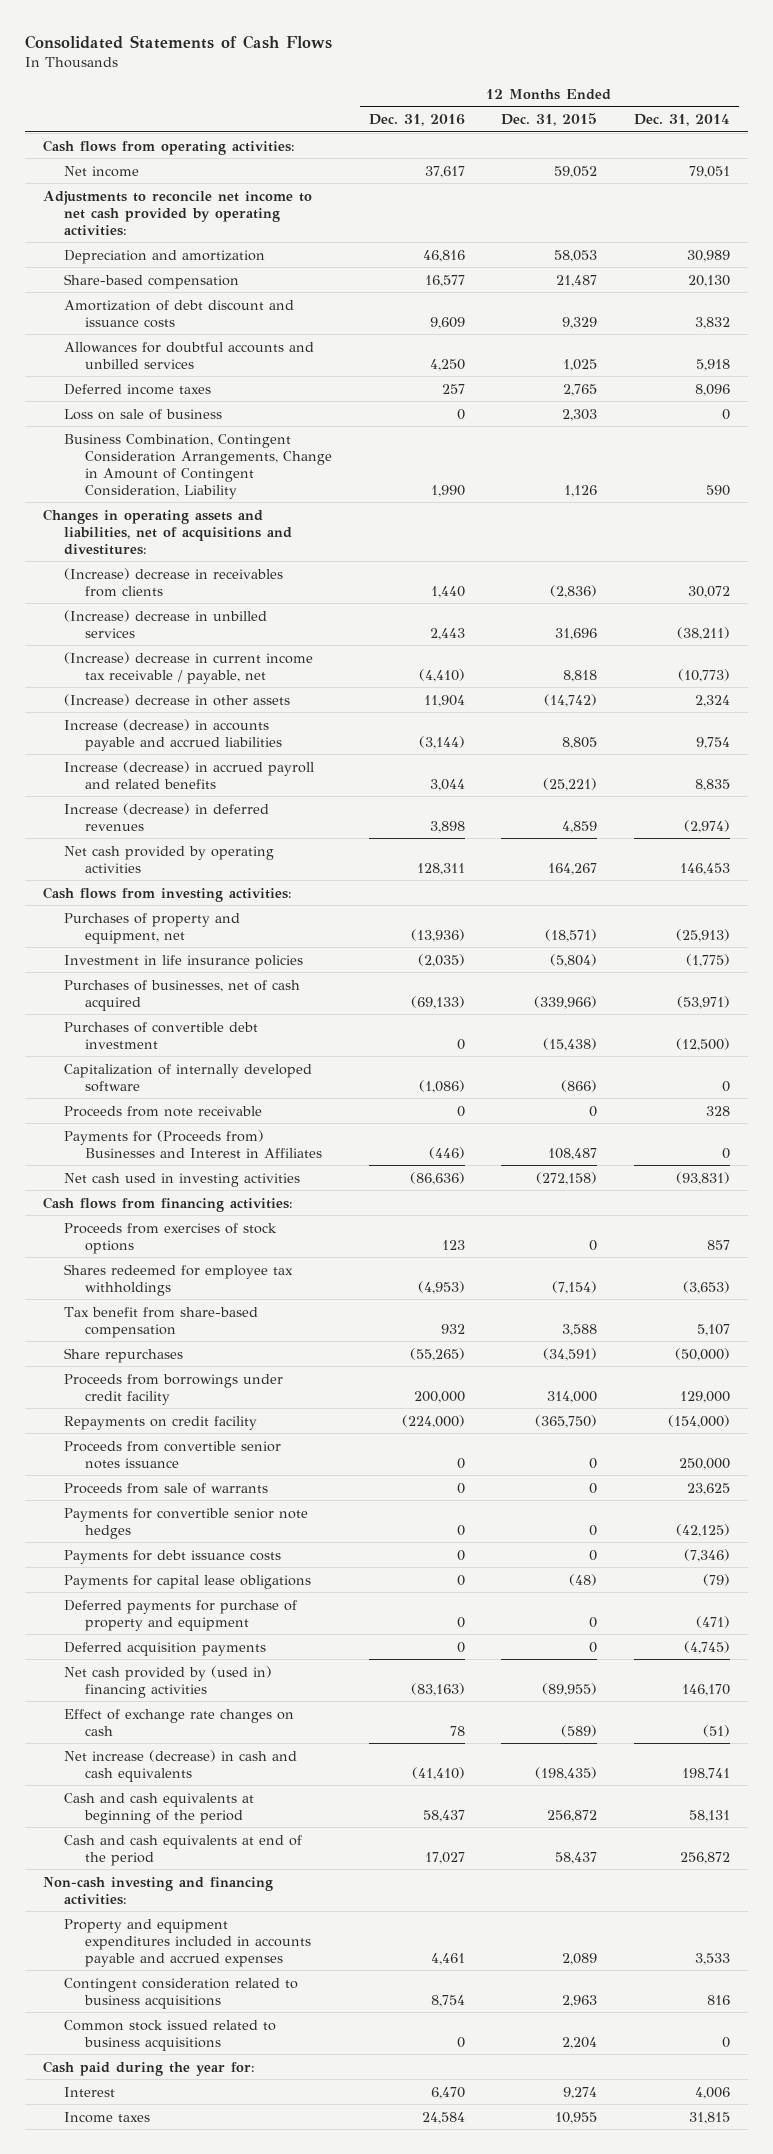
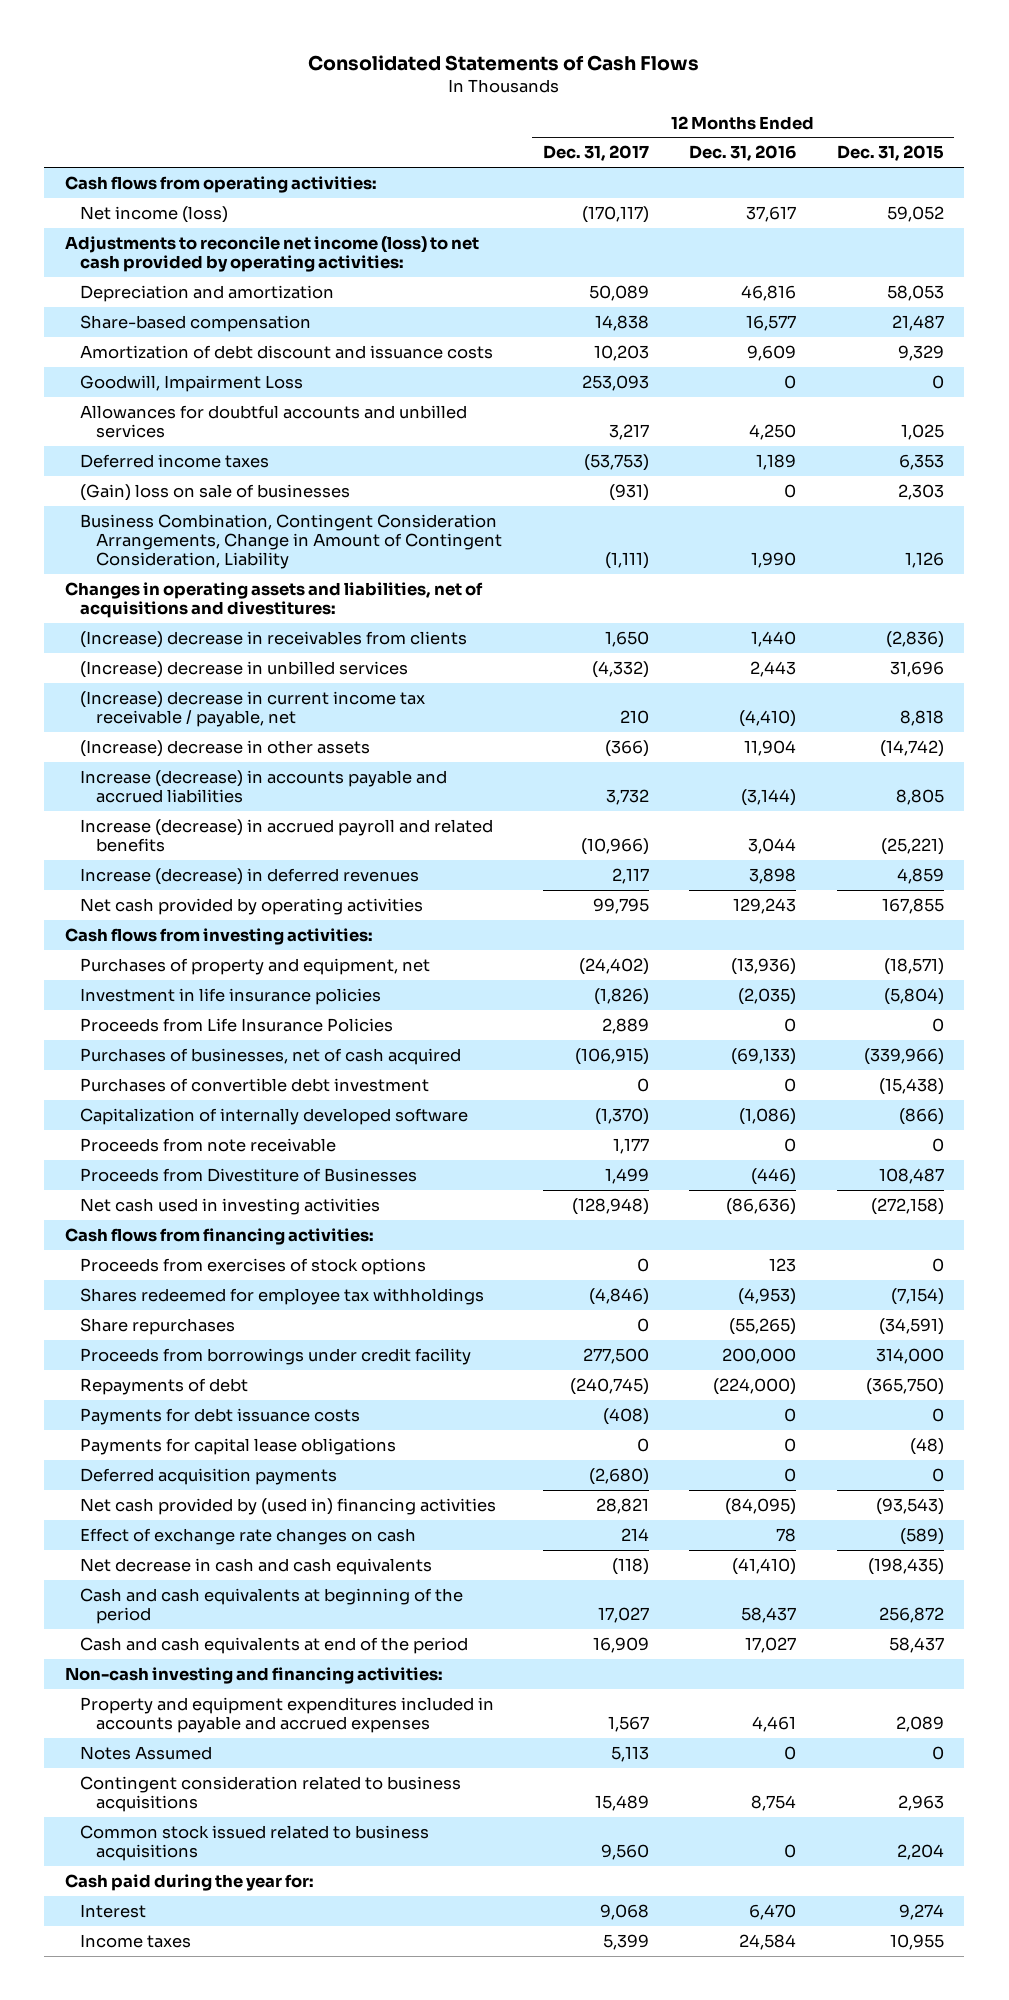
- | 12 Months Ended Dec. 31, 2016 | 12 Months Ended Dec. 31, 2015 | 12 Months Ended Dec. 31, 2014
+ | 12 Months Ended Dec. 31, 2017 | 12 Months Ended Dec. 31, 2016 | 12 Months Ended Dec. 31, 2015
- Net income | 37,617 | 59,052 | 79,051
- Adjustments to reconcile net income to net cash provided by operating activities:
+ Net income (loss) | (170,117) | 37,617 | 59,052
+ Adjustments to reconcile net income (loss) to net cash provided by operating activities:
+ Goodwill, Impairment Loss | 253,093 | 0 | 0
- Deferred income taxes | 257 | 2,765 | 8,096
- Loss on sale of business | 0 | 2,303 | 0
+ Deferred income taxes | (53,753) | 1,189 | 6,353
+ (Gain) loss on sale of businesses | (931) | 0 | 2,303
- Net cash provided by operating activities | 128,311 | 164,267 | 146,453
+ Net cash provided by operating activities | 99,795 | 129,243 | 167,855
+ Proceeds from Life Insurance Policies | 2,889 | 0 | 0
- Payments for (Proceeds from) Businesses and Interest in Affiliates | (446) | 108,487 | 0
+ Proceeds from Divestiture of Businesses | 1,499 | (446) | 108,487
- Tax benefit from share-based compensation | 932 | 3,588 | 5,107
- Repayments on credit facility | (224,000) | (365,750) | (154,000)
- Proceeds from convertible senior notes issuance | 0 | 0 | 250,000
- Proceeds from sale of warrants | 0 | 0 | 23,625
- Payments for convertible senior note hedges | 0 | 0 | (42,125)
+ Repayments of debt | (240,745) | (224,000) | (365,750)
- Deferred payments for purchase of property and equipment | 0 | 0 | (471)
- Net cash provided by (used in) financing activities | (83,163) | (89,955) | 146,170
+ Net cash provided by (used in) financing activities | 28,821 | (84,095) | (93,543)
- Net increase (decrease) in cash and cash equivalents | (41,410) | (198,435) | 198,741
+ Net decrease in cash and cash equivalents | (118) | (41,410) | (198,435)
+ Notes Assumed | 5,113 | 0 | 0

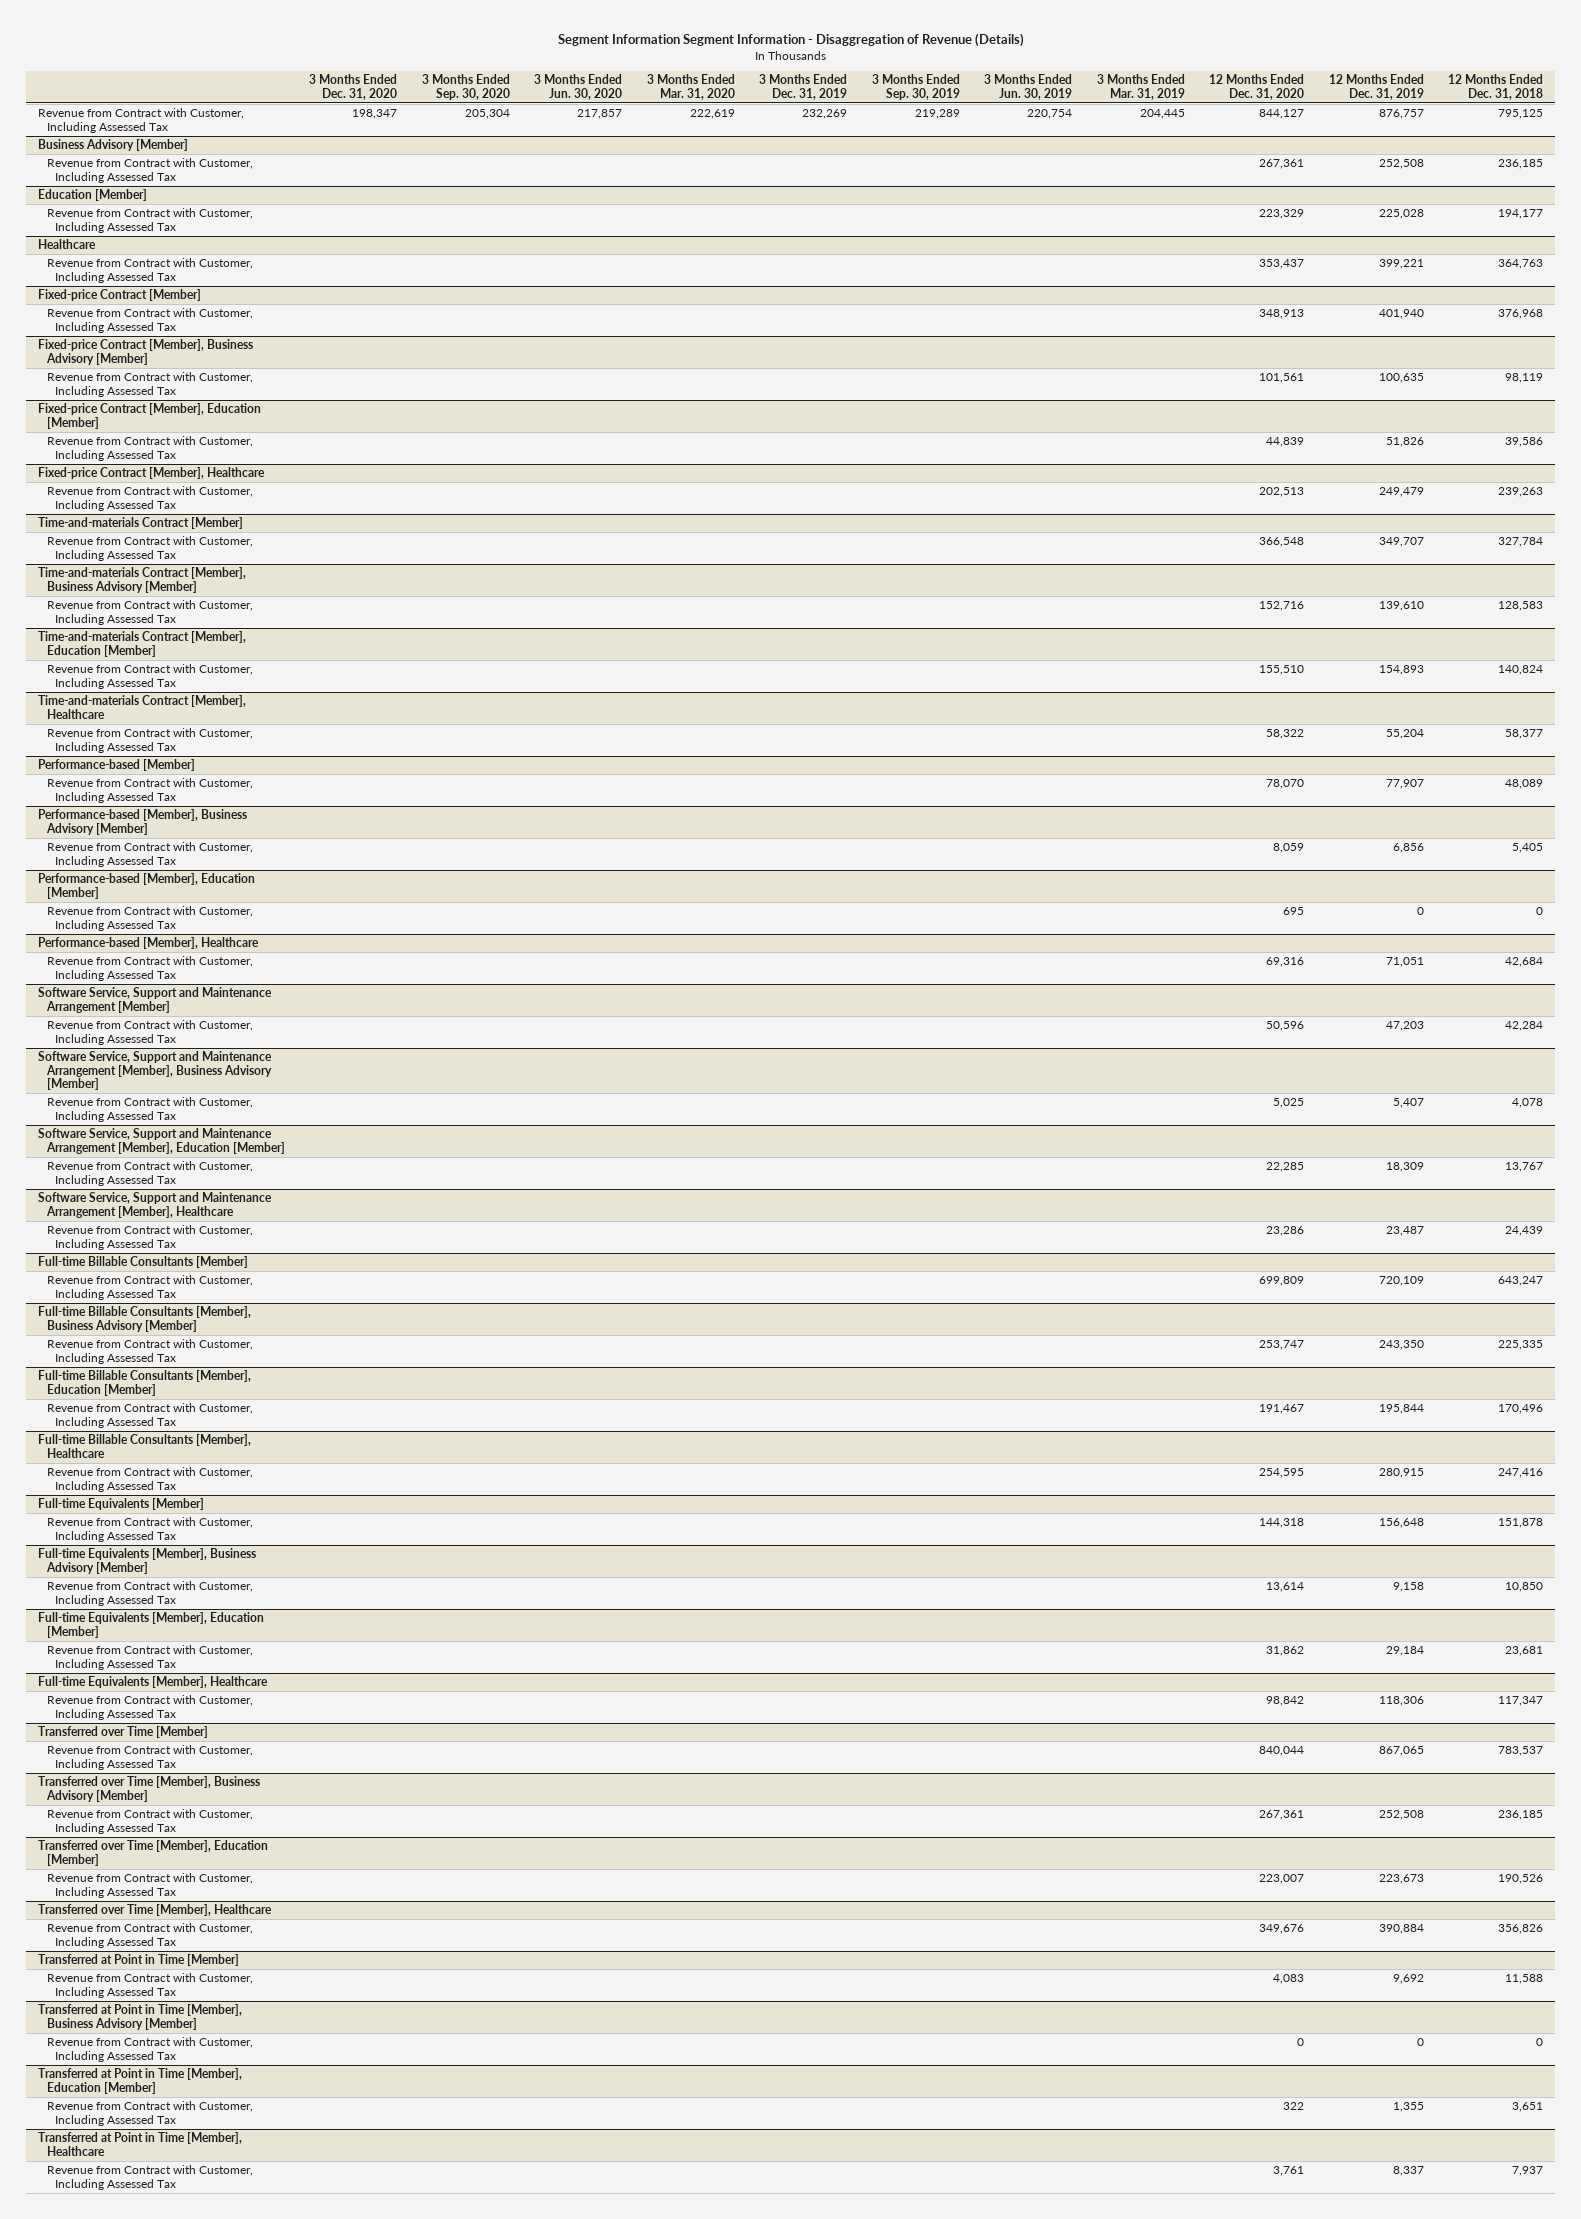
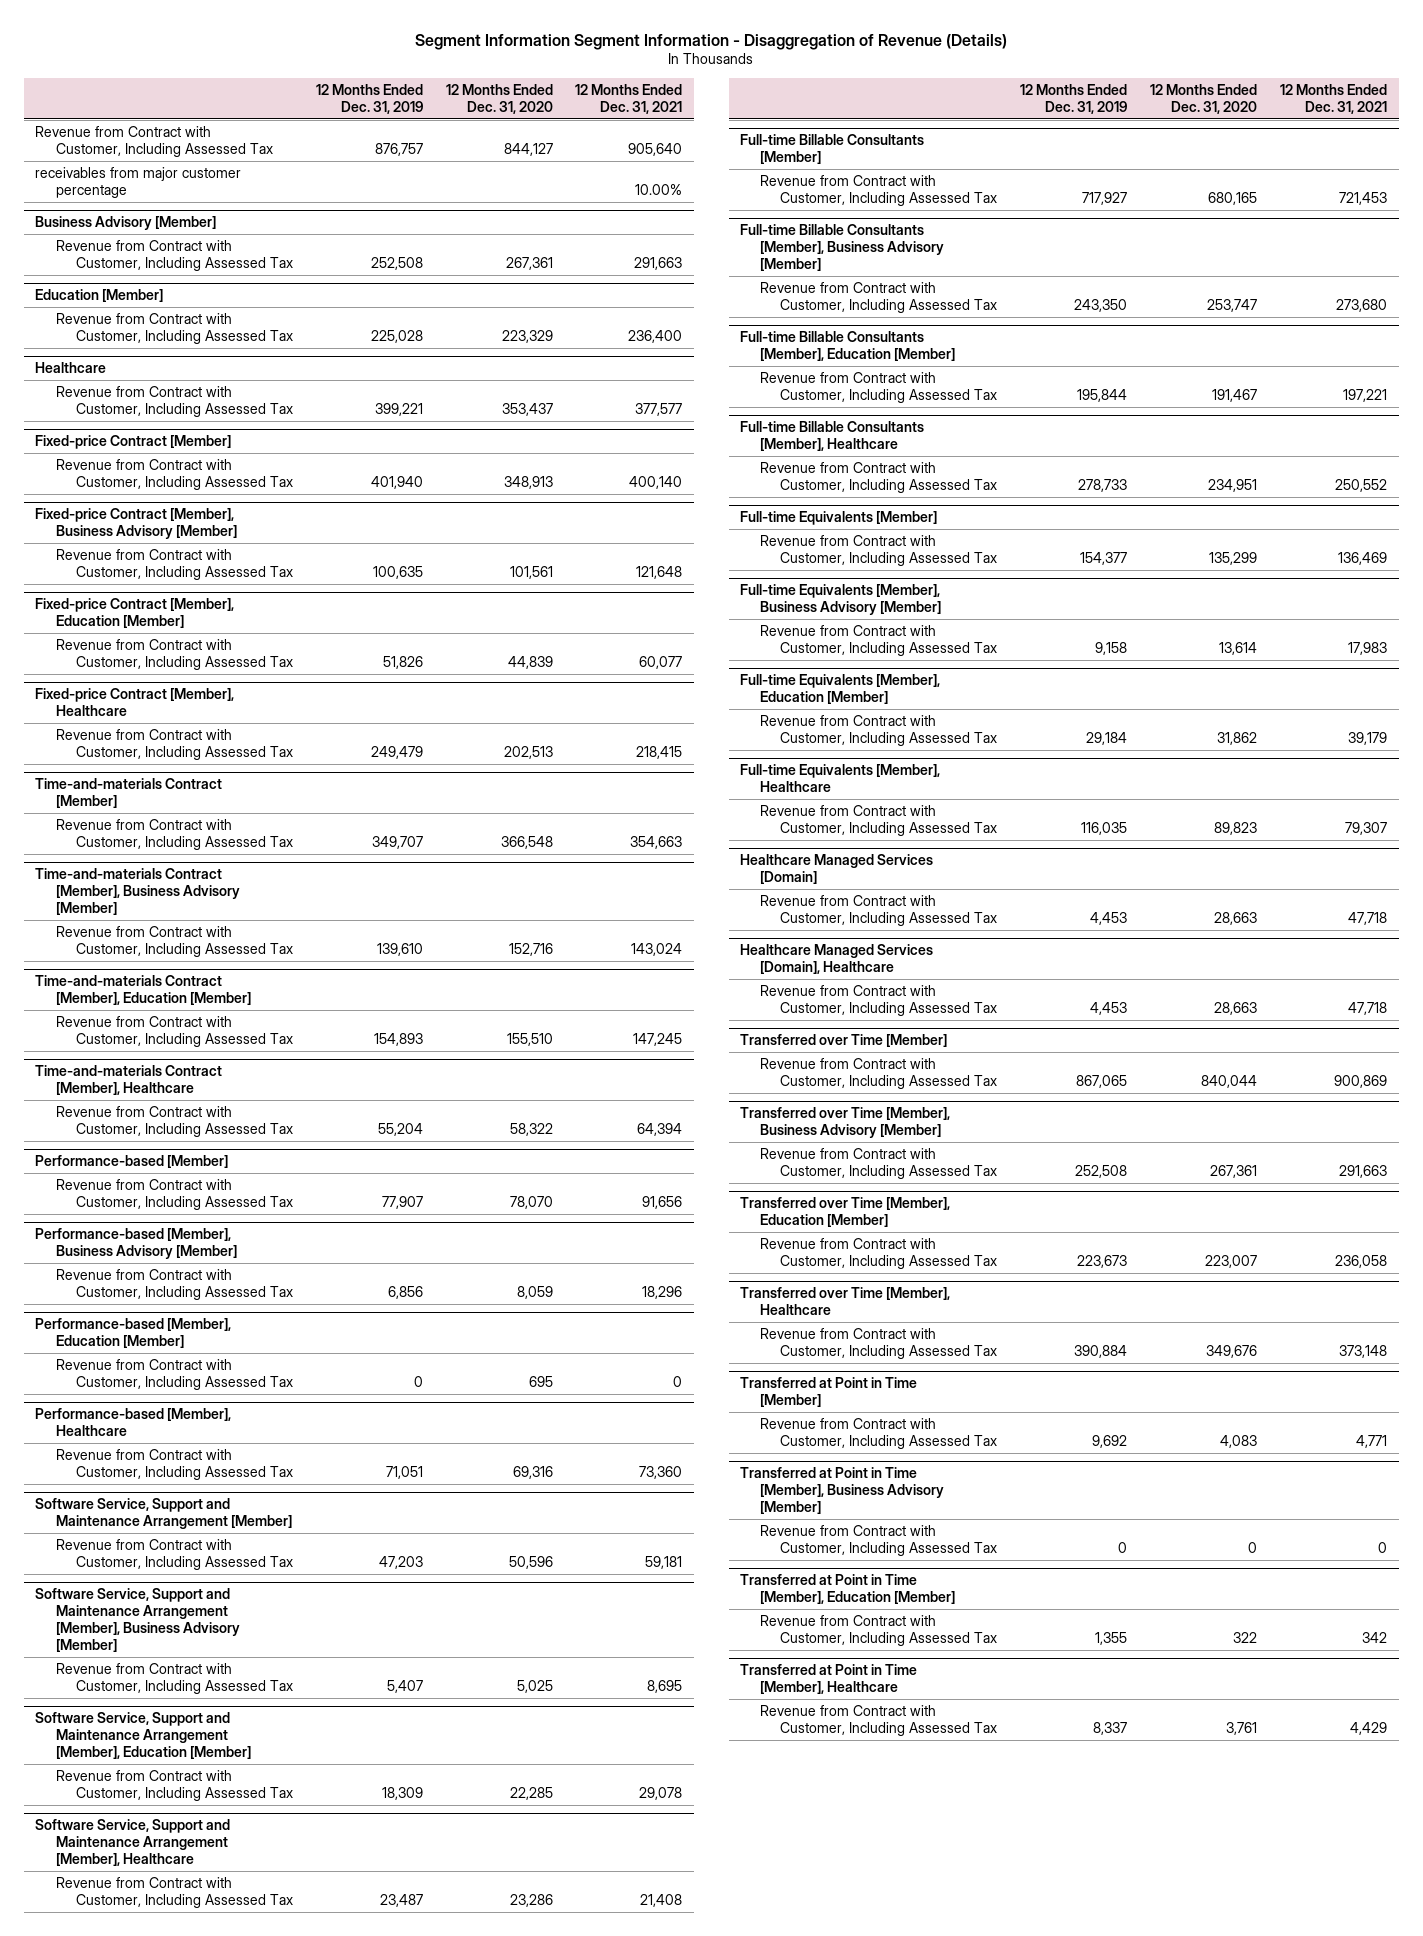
- | 3 Months Ended Dec. 31, 2020 | 3 Months Ended Sep. 30, 2020 | 3 Months Ended Jun. 30, 2020 | 3 Months Ended Mar. 31, 2020 | 3 Months Ended Dec. 31, 2019 | 3 Months Ended Sep. 30, 2019 | 3 Months Ended Jun. 30, 2019 | 3 Months Ended Mar. 31, 2019 | 12 Months Ended Dec. 31, 2020 | 12 Months Ended Dec. 31, 2019 | 12 Months Ended Dec. 31, 2018
+ | 12 Months Ended Dec. 31, 2019 | 12 Months Ended Dec. 31, 2020 | 12 Months Ended Dec. 31, 2021
+ receivables from major customer percentage | | | 10.00%
@ Full-time Billable Consultants [Member]
- Revenue from Contract with Customer, Including Assessed Tax | | | | | | | | | 699,809 | 720,109 | 643,247
+ Revenue from Contract with Customer, Including Assessed Tax | 717,927 | 680,165 | 721,453
@ Full-time Billable Consultants [Member], Healthcare
- Revenue from Contract with Customer, Including Assessed Tax | | | | | | | | | 254,595 | 280,915 | 247,416
+ Revenue from Contract with Customer, Including Assessed Tax | 278,733 | 234,951 | 250,552
@ Full-time Equivalents [Member]
- Revenue from Contract with Customer, Including Assessed Tax | | | | | | | | | 144,318 | 156,648 | 151,878
+ Revenue from Contract with Customer, Including Assessed Tax | 154,377 | 135,299 | 136,469
@ Full-time Equivalents [Member], Healthcare
- Revenue from Contract with Customer, Including Assessed Tax | | | | | | | | | 98,842 | 118,306 | 117,347
+ Revenue from Contract with Customer, Including Assessed Tax | 116,035 | 89,823 | 79,307
+ Healthcare Managed Services [Domain]
+ Revenue from Contract with Customer, Including Assessed Tax | 4,453 | 28,663 | 47,718
+ Healthcare Managed Services [Domain], Healthcare
+ Revenue from Contract with Customer, Including Assessed Tax | 4,453 | 28,663 | 47,718

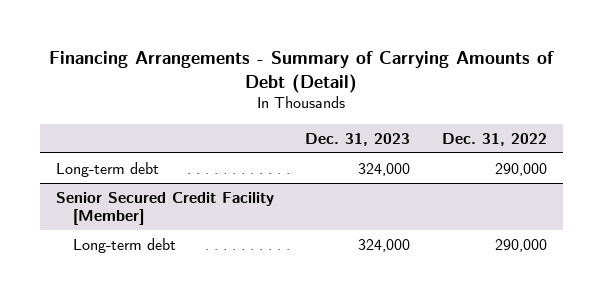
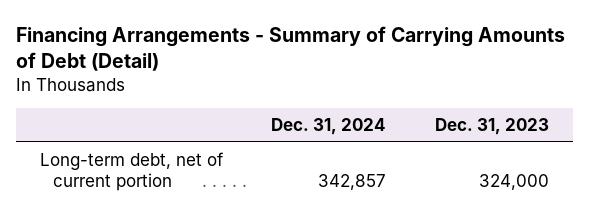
- | Dec. 31, 2023 | Dec. 31, 2022
+ | Dec. 31, 2024 | Dec. 31, 2023
- Long-term debt | 324,000 | 290,000
- Senior Secured Credit Facility [Member]
- Long-term debt | 324,000 | 290,000
+ Long-term debt, net of current portion | 342,857 | 324,000

